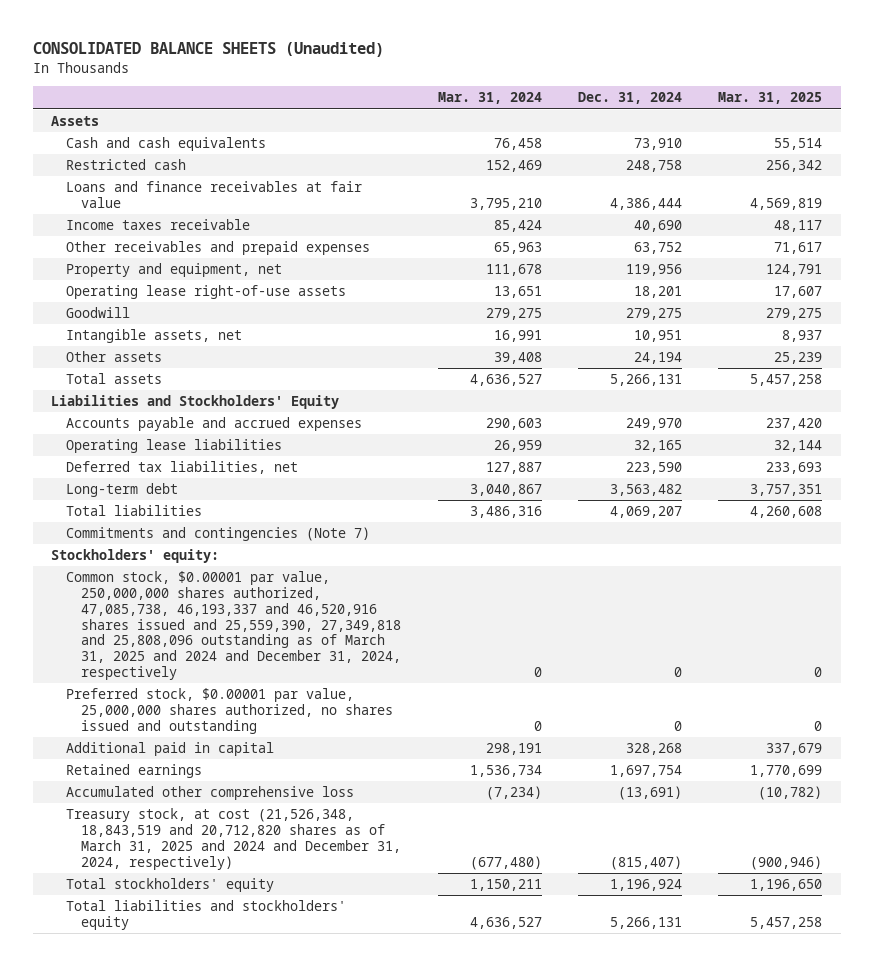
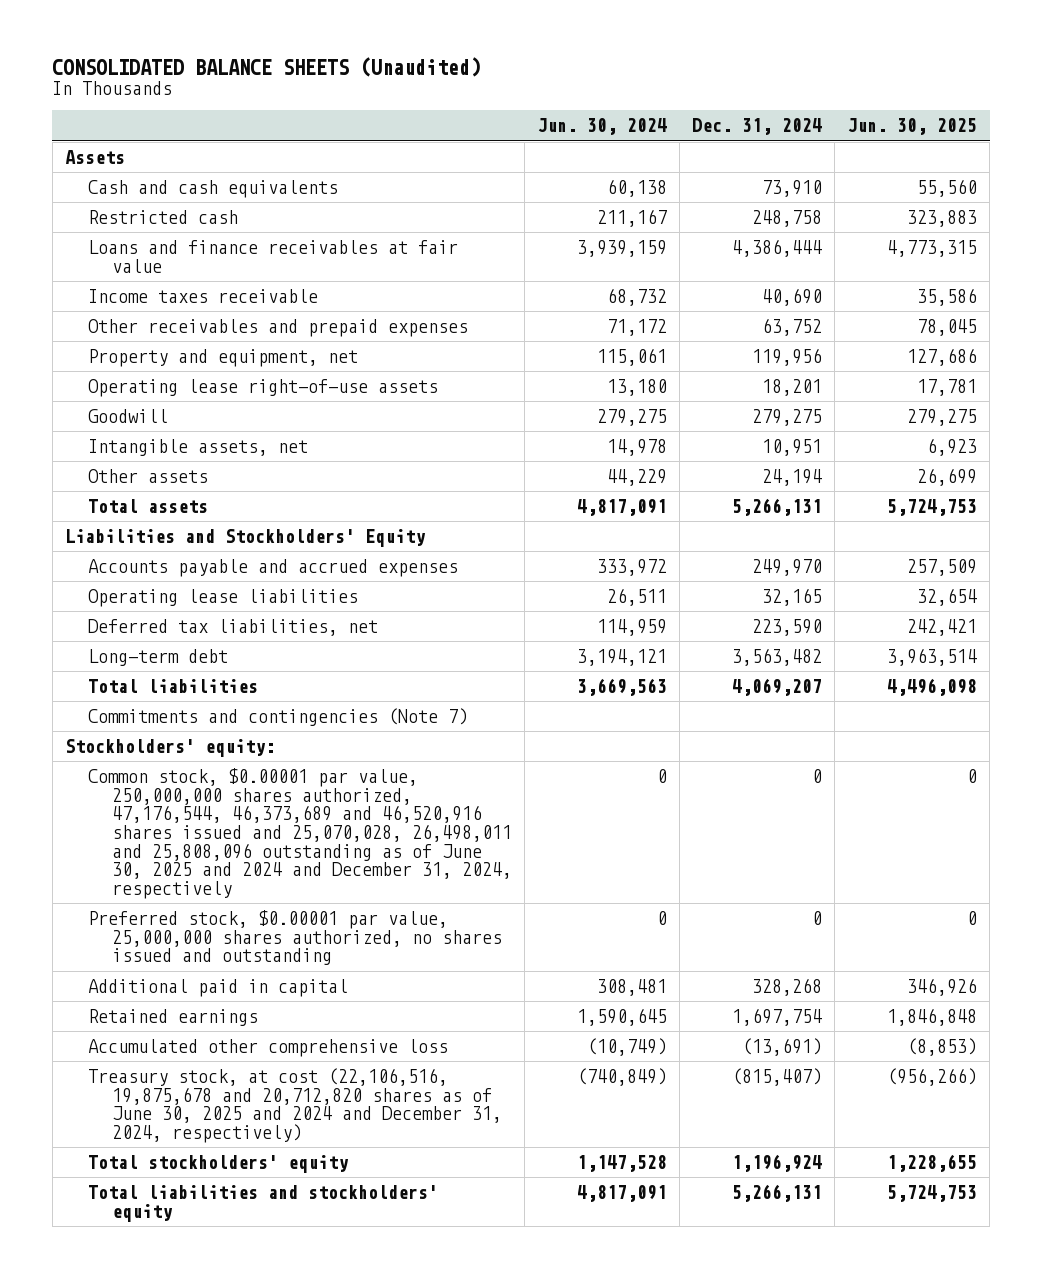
- | Mar. 31, 2024 | Dec. 31, 2024 | Mar. 31, 2025
+ | Jun. 30, 2024 | Dec. 31, 2024 | Jun. 30, 2025
- Common stock, $0.00001 par value, 250,000,000 shares authorized, 47,085,738, 46,193,337 and 46,520,916 shares issued and 25,559,390, 27,349,818 and 25,808,096 outstanding as of March 31, 2025 and 2024 and December 31, 2024, respectively | 0 | 0 | 0
+ Common stock, $0.00001 par value, 250,000,000 shares authorized, 47,176,544, 46,373,689 and 46,520,916 shares issued and 25,070,028, 26,498,011 and 25,808,096 outstanding as of June 30, 2025 and 2024 and December 31, 2024, respectively | 0 | 0 | 0
- Treasury stock, at cost (21,526,348, 18,843,519 and 20,712,820 shares as of March 31, 2025 and 2024 and December 31, 2024, respectively) | (677,480) | (815,407) | (900,946)
+ Treasury stock, at cost (22,106,516, 19,875,678 and 20,712,820 shares as of June 30, 2025 and 2024 and December 31, 2024, respectively) | (740,849) | (815,407) | (956,266)

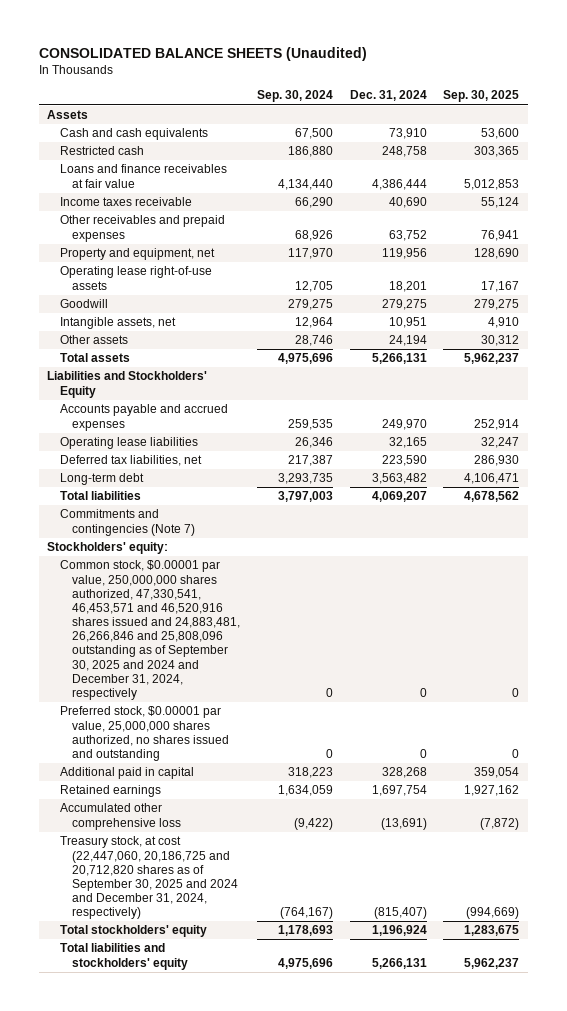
- | Jun. 30, 2024 | Dec. 31, 2024 | Jun. 30, 2025
+ | Sep. 30, 2024 | Dec. 31, 2024 | Sep. 30, 2025
- Common stock, $0.00001 par value, 250,000,000 shares authorized, 47,176,544, 46,373,689 and 46,520,916 shares issued and 25,070,028, 26,498,011 and 25,808,096 outstanding as of June 30, 2025 and 2024 and December 31, 2024, respectively | 0 | 0 | 0
+ Common stock, $0.00001 par value, 250,000,000 shares authorized, 47,330,541, 46,453,571 and 46,520,916 shares issued and 24,883,481, 26,266,846 and 25,808,096 outstanding as of September 30, 2025 and 2024 and December 31, 2024, respectively | 0 | 0 | 0
- Treasury stock, at cost (22,106,516, 19,875,678 and 20,712,820 shares as of June 30, 2025 and 2024 and December 31, 2024, respectively) | (740,849) | (815,407) | (956,266)
+ Treasury stock, at cost (22,447,060, 20,186,725 and 20,712,820 shares as of September 30, 2025 and 2024 and December 31, 2024, respectively) | (764,167) | (815,407) | (994,669)

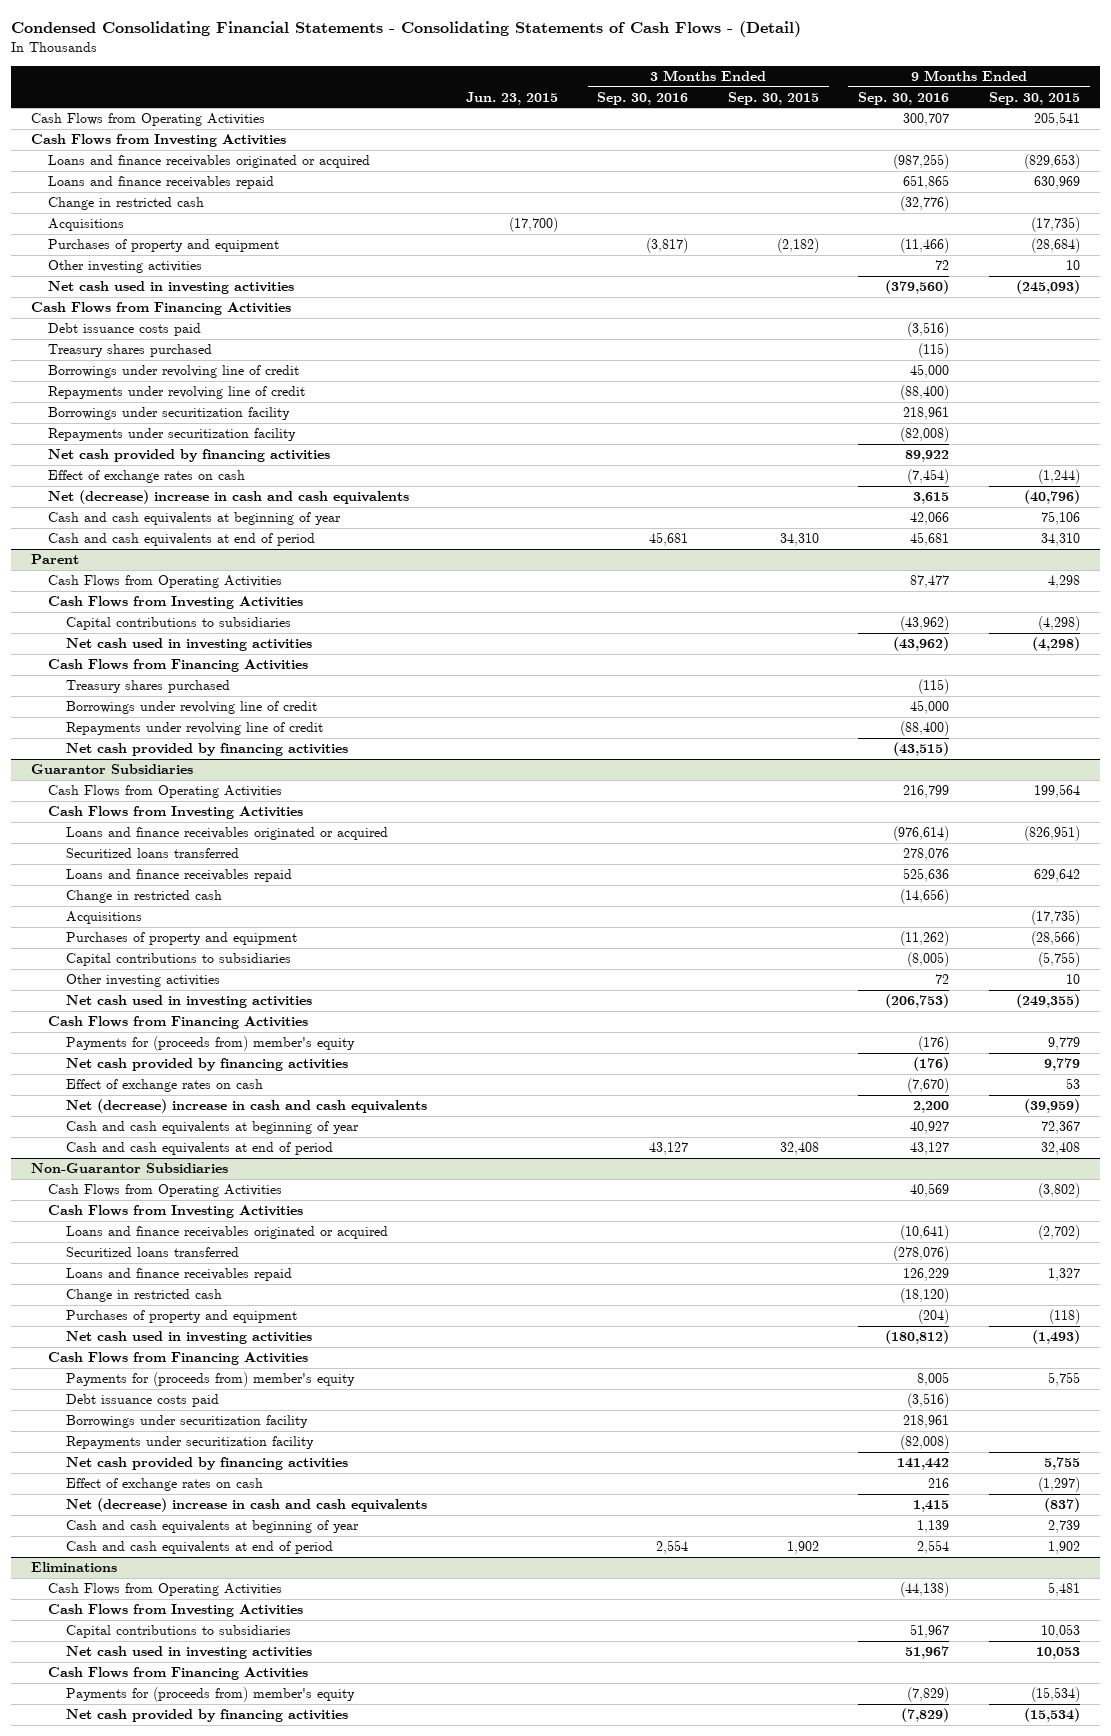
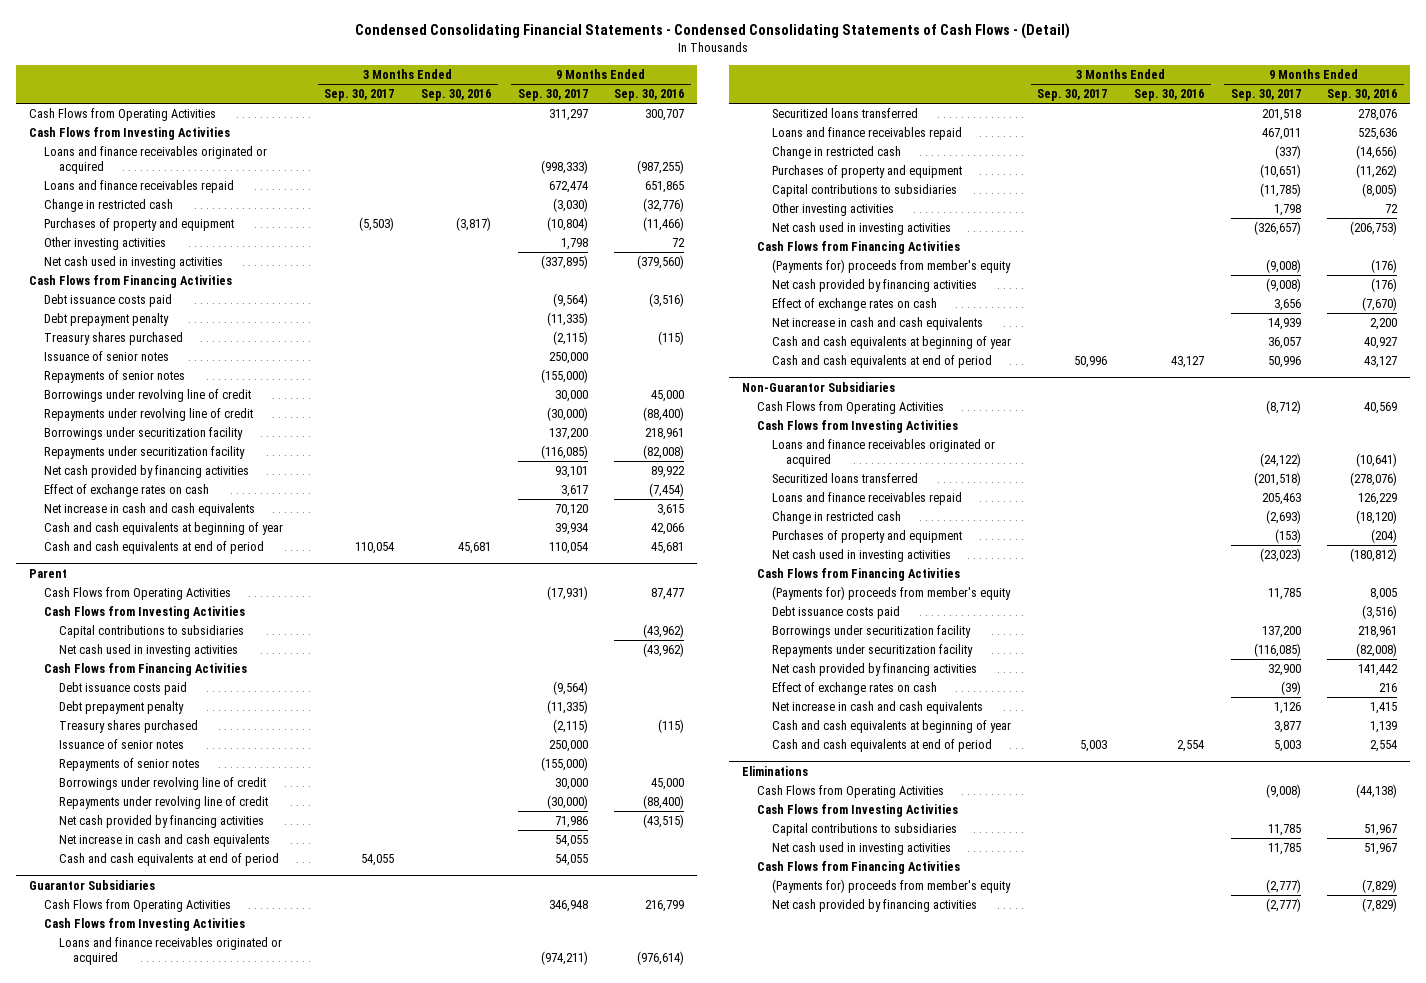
- Condensed Consolidating Financial Statements - Consolidating Statements of Cash Flows - (Detail)
+ Condensed Consolidating Financial Statements - Condensed Consolidating Statements of Cash Flows - (Detail)
- | Jun. 23, 2015 | 3 Months Ended Sep. 30, 2016 | 3 Months Ended Sep. 30, 2015 | 9 Months Ended Sep. 30, 2016 | 9 Months Ended Sep. 30, 2015
+ | 3 Months Ended Sep. 30, 2017 | 3 Months Ended Sep. 30, 2016 | 9 Months Ended Sep. 30, 2017 | 9 Months Ended Sep. 30, 2016
- Acquisitions | (17,700) | | | | (17,735)
+ Debt prepayment penalty | | | (11,335) |
+ Issuance of senior notes | | | 250,000 |
+ Repayments of senior notes | | | (155,000) |
- Net (decrease) increase in cash and cash equivalents | | | | 3,615 | (40,796)
+ Net increase in cash and cash equivalents | | | 70,120 | 3,615
@ Parent
+ Debt issuance costs paid | | | (9,564) |
+ Debt prepayment penalty | | | (11,335) |
+ Issuance of senior notes | | | 250,000 |
+ Repayments of senior notes | | | (155,000) |
+ Net increase in cash and cash equivalents | | | 54,055 |
+ Cash and cash equivalents at end of period | 54,055 | | 54,055 |
@ Guarantor Subsidiaries
- Acquisitions | | | | | (17,735)
- Payments for (proceeds from) member's equity | | | | (176) | 9,779
+ (Payments for) proceeds from member's equity | | | (9,008) | (176)
- Net (decrease) increase in cash and cash equivalents | | | | 2,200 | (39,959)
+ Net increase in cash and cash equivalents | | | 14,939 | 2,200
@ Non-Guarantor Subsidiaries
- Payments for (proceeds from) member's equity | | | | 8,005 | 5,755
+ (Payments for) proceeds from member's equity | | | 11,785 | 8,005
- Net (decrease) increase in cash and cash equivalents | | | | 1,415 | (837)
+ Net increase in cash and cash equivalents | | | 1,126 | 1,415
@ Eliminations
- Payments for (proceeds from) member's equity | | | | (7,829) | (15,534)
+ (Payments for) proceeds from member's equity | | | (2,777) | (7,829)

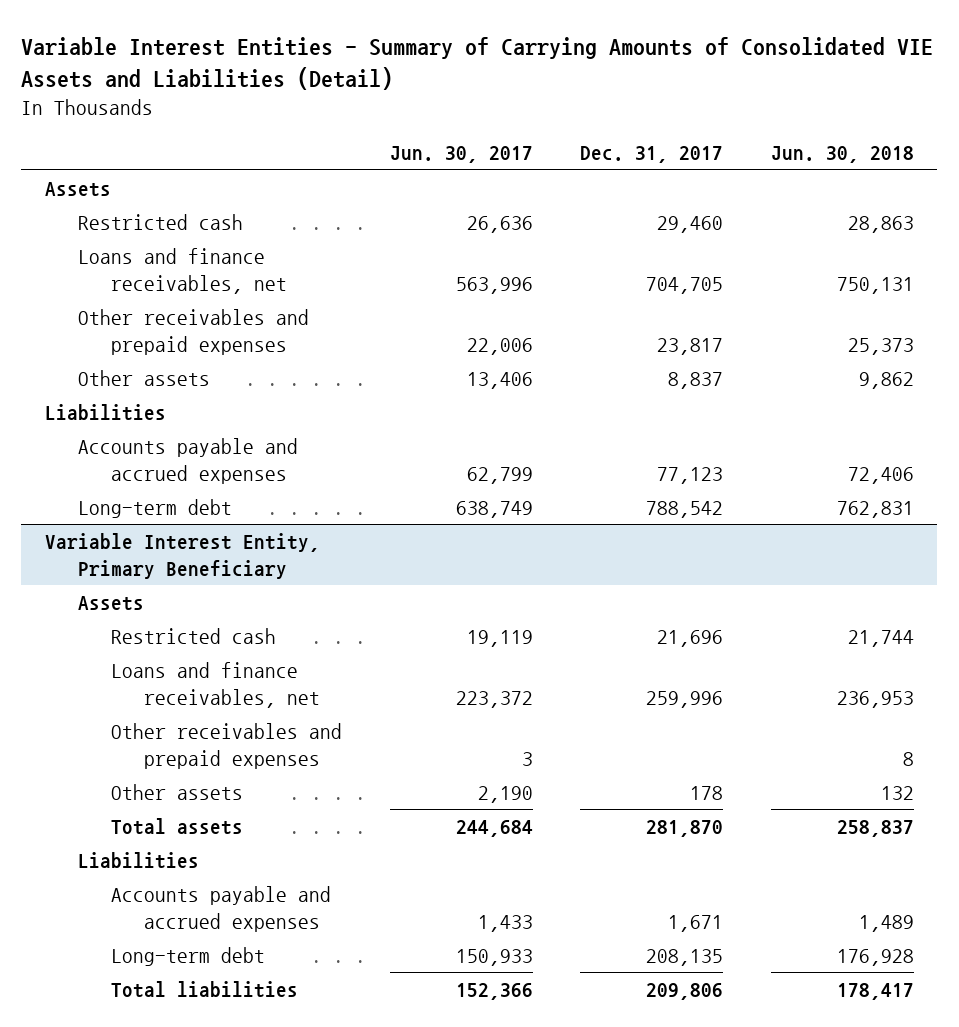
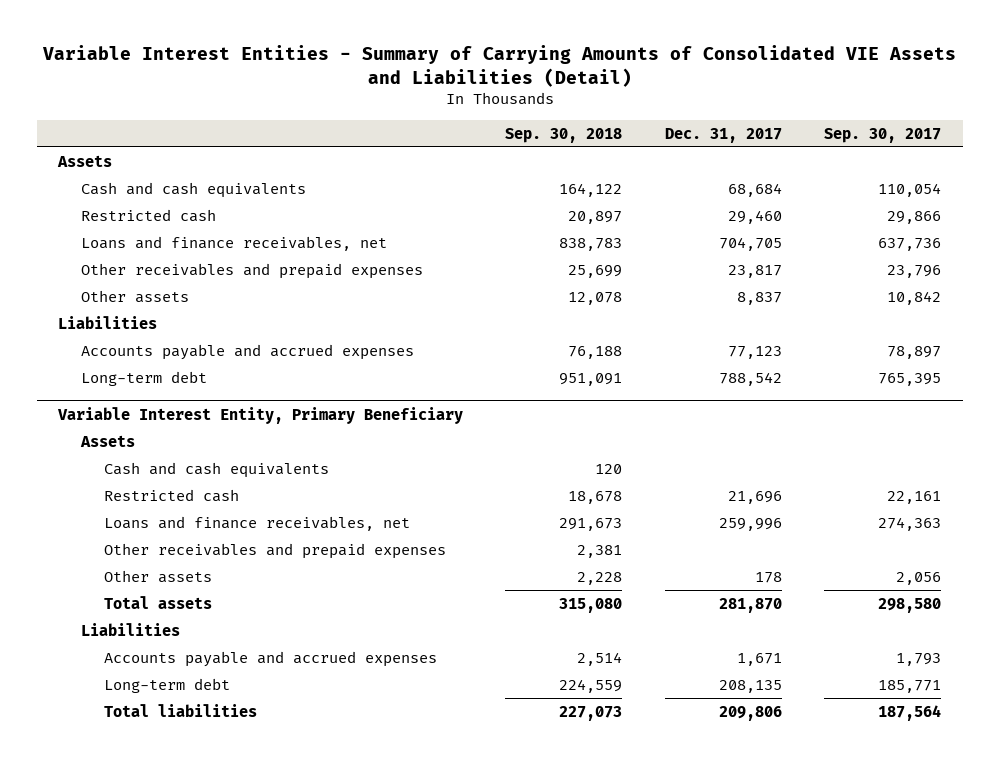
- | Jun. 30, 2017 | Dec. 31, 2017 | Jun. 30, 2018
+ | Sep. 30, 2018 | Dec. 31, 2017 | Sep. 30, 2017
+ Cash and cash equivalents | 164,122 | 68,684 | 110,054
@ Variable Interest Entity, Primary Beneficiary
+ Cash and cash equivalents | 120 | |

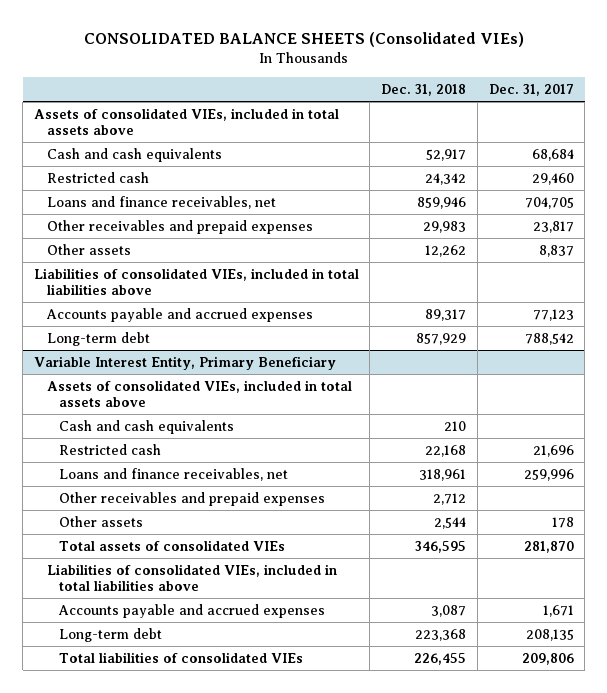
- Variable Interest Entities - Summary of Carrying Amounts of Consolidated VIE Assets and Liabilities (Detail)
+ CONSOLIDATED BALANCE SHEETS (Consolidated VIEs)
- | Sep. 30, 2018 | Dec. 31, 2017 | Sep. 30, 2017
+ | Dec. 31, 2018 | Dec. 31, 2017
- Assets
+ Assets of consolidated VIEs, included in total assets above
- Liabilities
+ Liabilities of consolidated VIEs, included in total liabilities above
@ Variable Interest Entity, Primary Beneficiary
- Assets
+ Assets of consolidated VIEs, included in total assets above
- Total assets | 315,080 | 281,870 | 298,580
- Liabilities
+ Total assets of consolidated VIEs | 346,595 | 281,870
+ Liabilities of consolidated VIEs, included in total liabilities above
- Total liabilities | 227,073 | 209,806 | 187,564
+ Total liabilities of consolidated VIEs | 226,455 | 209,806

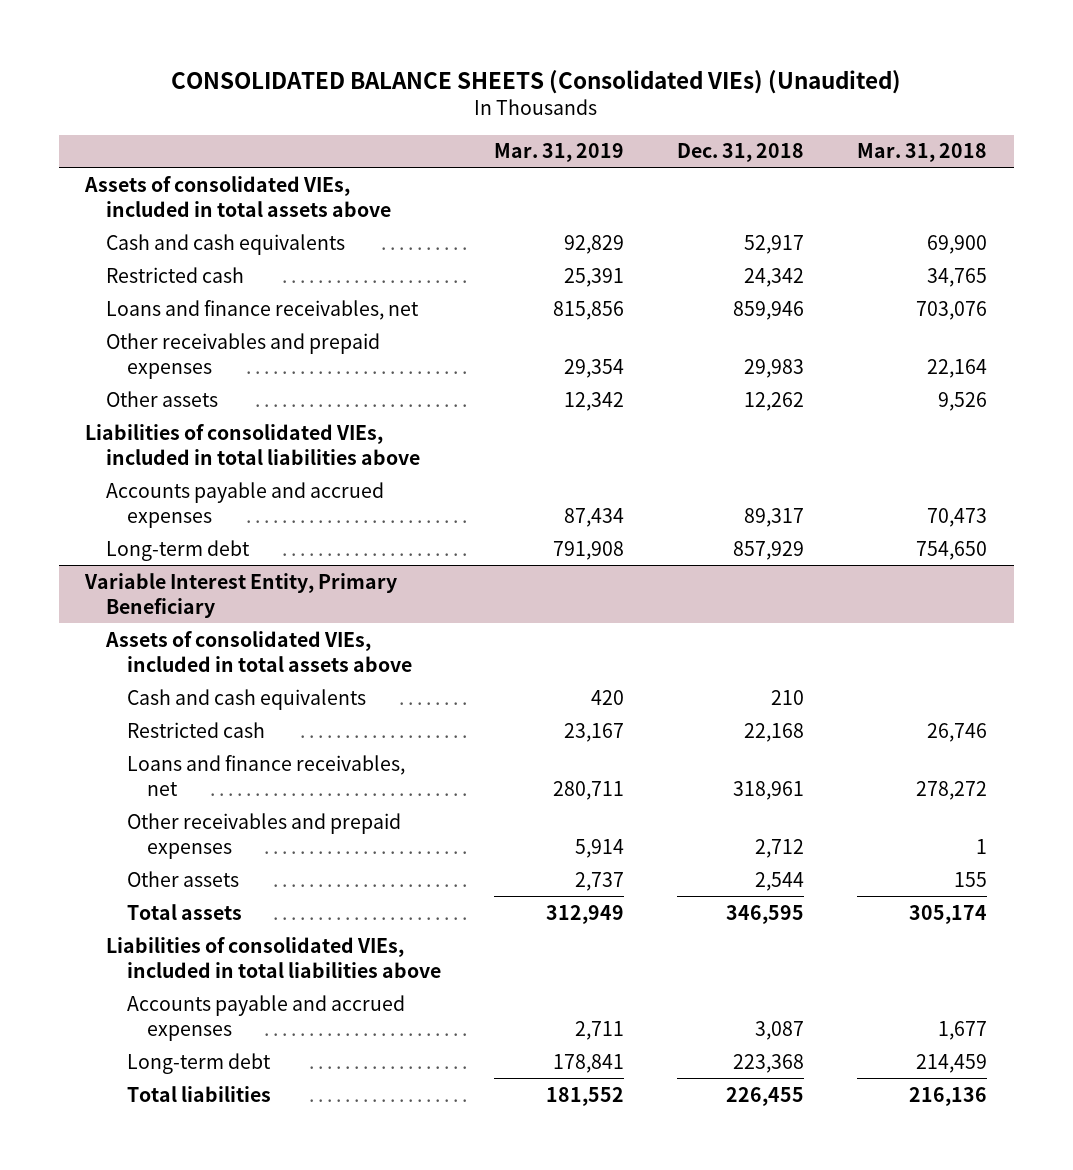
- CONSOLIDATED BALANCE SHEETS (Consolidated VIEs)
+ CONSOLIDATED BALANCE SHEETS (Consolidated VIEs) (Unaudited)
- | Dec. 31, 2018 | Dec. 31, 2017
+ | Mar. 31, 2019 | Dec. 31, 2018 | Mar. 31, 2018
@ Variable Interest Entity, Primary Beneficiary
- Total assets of consolidated VIEs | 346,595 | 281,870
+ Total assets | 312,949 | 346,595 | 305,174
- Total liabilities of consolidated VIEs | 226,455 | 209,806
+ Total liabilities | 181,552 | 226,455 | 216,136

